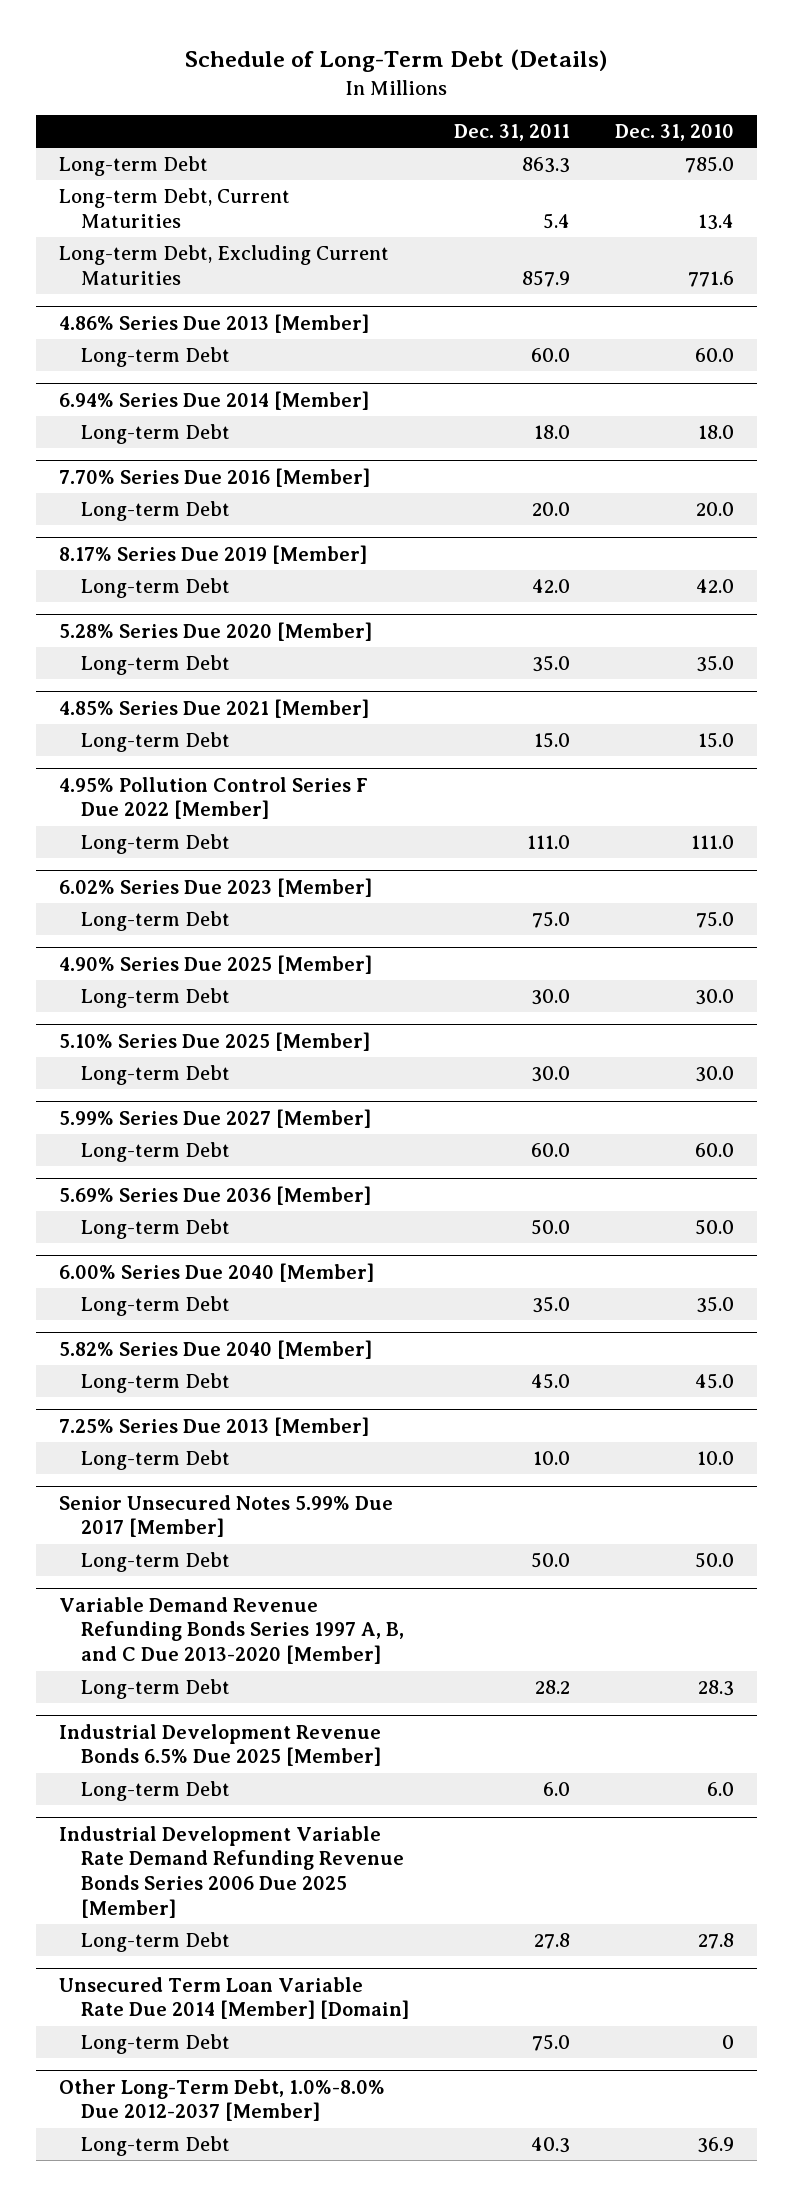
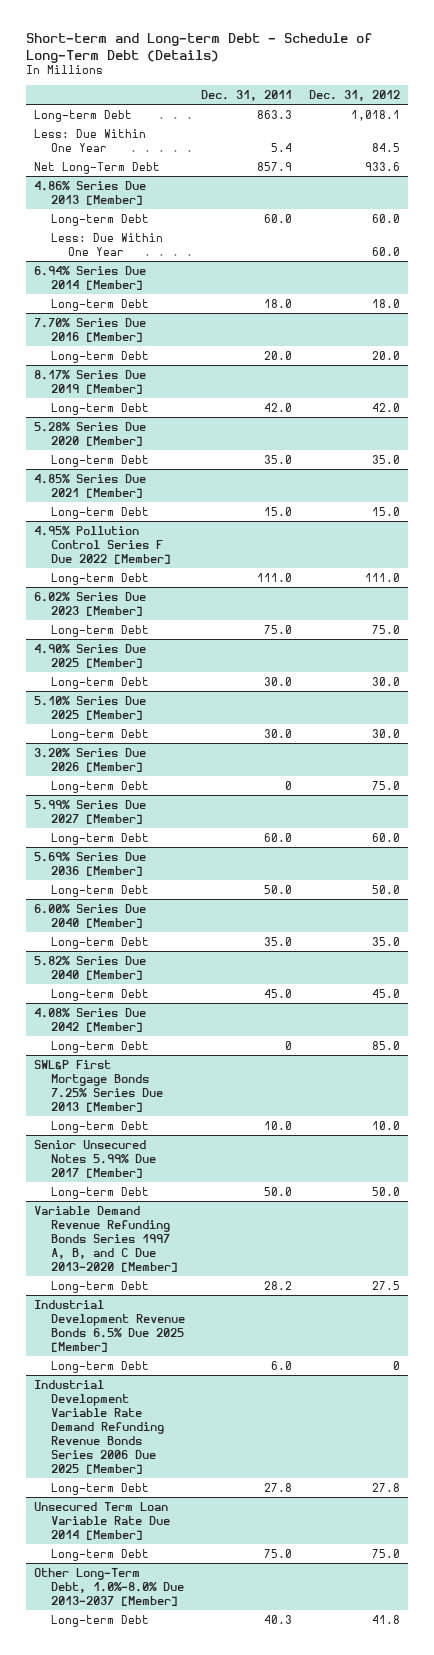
- Schedule of Long-Term Debt (Details)
+ Short-term and Long-term Debt - Schedule of Long-Term Debt (Details)
- | Dec. 31, 2011 | Dec. 31, 2010
+ | Dec. 31, 2011 | Dec. 31, 2012
- Long-term Debt, Current Maturities | 5.4 | 13.4
- Long-term Debt, Excluding Current Maturities | 857.9 | 771.6
+ Less: Due Within One Year | 5.4 | 84.5
+ Net Long-Term Debt | 857.9 | 933.6
@ 4.86% Series Due 2013 [Member]
+ Less: Due Within One Year | | 60.0
+ 3.20% Series Due 2026 [Member]
+ Long-term Debt | 0 | 75.0
- 7.25% Series Due 2013 [Member]
+ 4.08% Series Due 2042 [Member]
+ Long-term Debt | 0 | 85.0
+ SWL&P First Mortgage Bonds 7.25% Series Due 2013 [Member]
- Unsecured Term Loan Variable Rate Due 2014 [Member] [Domain]
+ Unsecured Term Loan Variable Rate Due 2014 [Member]
- Other Long-Term Debt, 1.0%-8.0% Due 2012-2037 [Member]
+ Other Long-Term Debt, 1.0%-8.0% Due 2013-2037 [Member]

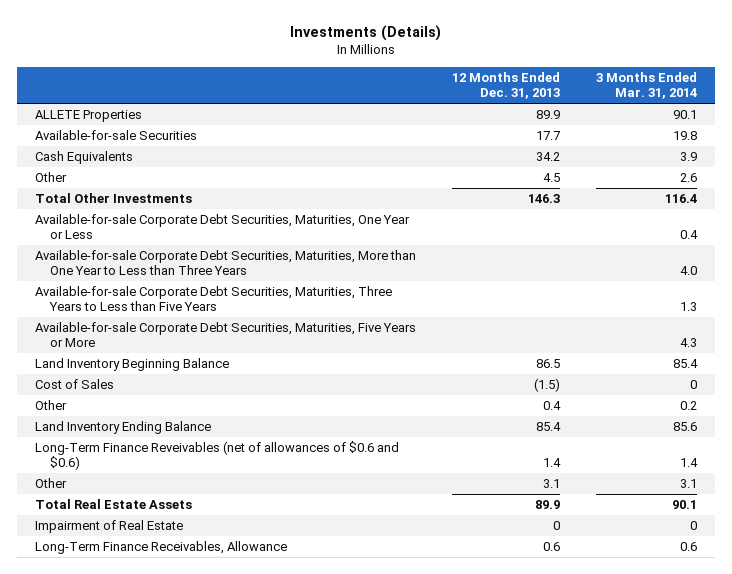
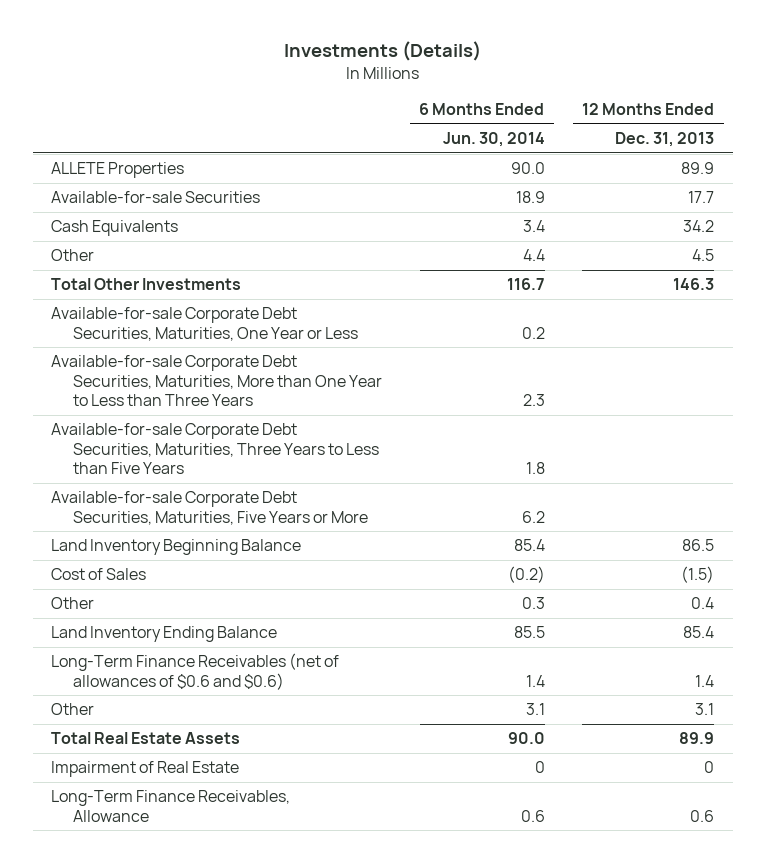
- | 12 Months Ended Dec. 31, 2013 | 3 Months Ended Mar. 31, 2014
+ | 6 Months Ended Jun. 30, 2014 | 12 Months Ended Dec. 31, 2013
- Long-Term Finance Reveivables (net of allowances of $0.6 and $0.6) | 1.4 | 1.4
+ Long-Term Finance Receivables (net of allowances of $0.6 and $0.6) | 1.4 | 1.4

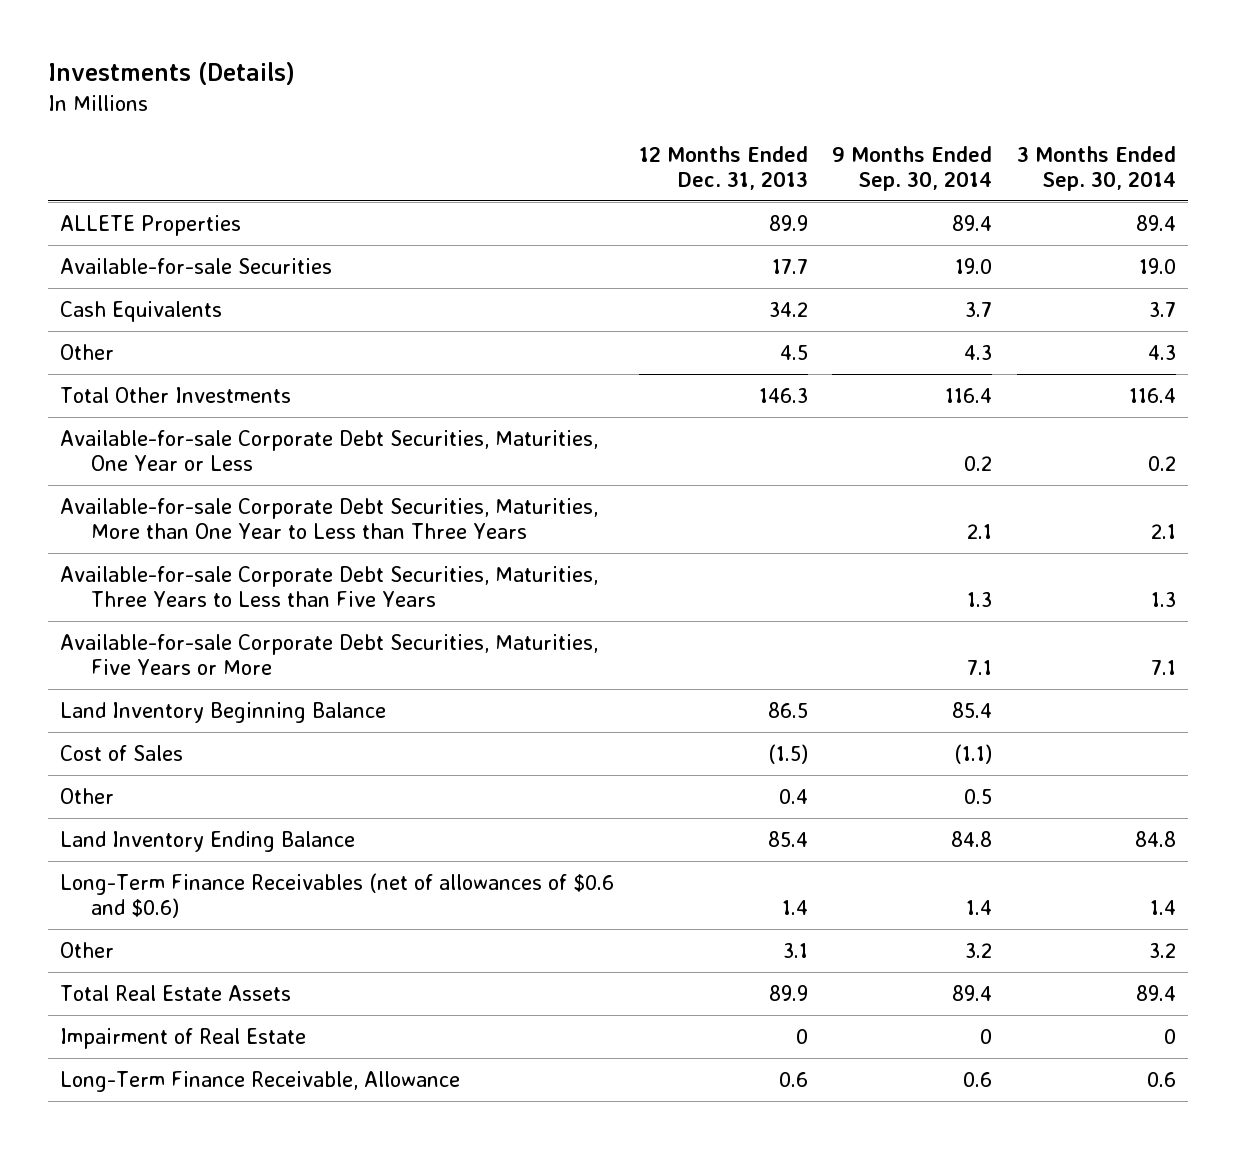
- | 6 Months Ended Jun. 30, 2014 | 12 Months Ended Dec. 31, 2013
+ | 12 Months Ended Dec. 31, 2013 | 9 Months Ended Sep. 30, 2014 | 3 Months Ended Sep. 30, 2014
- Long-Term Finance Receivables, Allowance | 0.6 | 0.6
+ Long-Term Finance Receivable, Allowance | 0.6 | 0.6 | 0.6

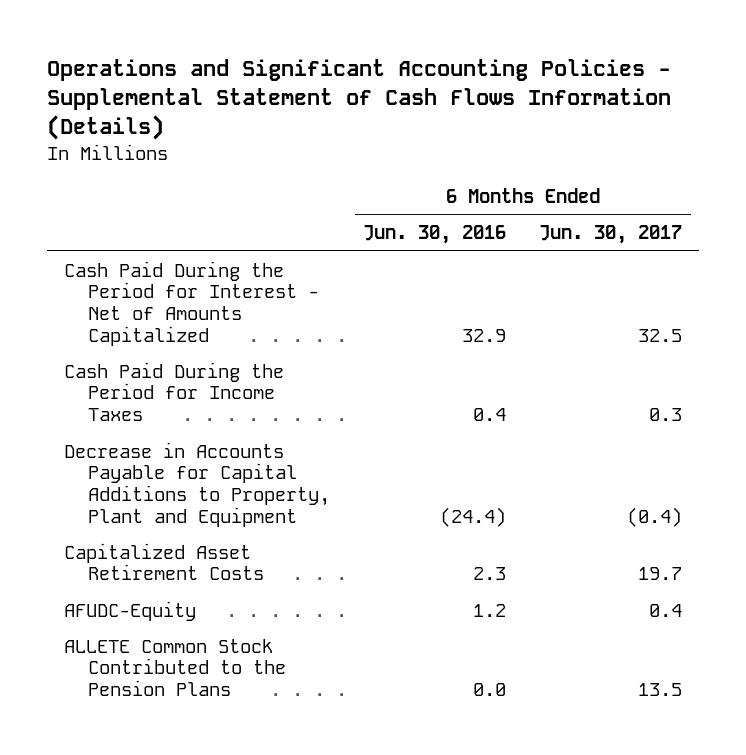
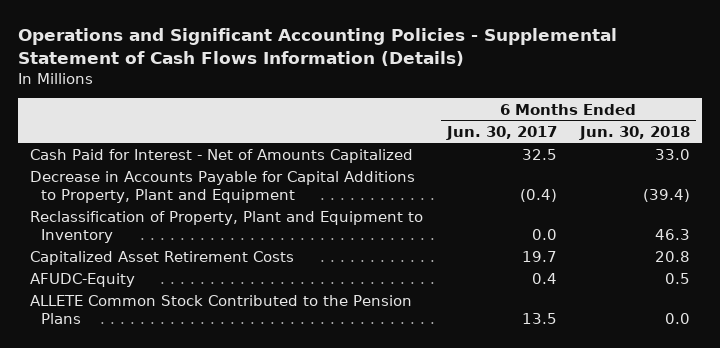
- | 6 Months Ended Jun. 30, 2016 | 6 Months Ended Jun. 30, 2017
+ | 6 Months Ended Jun. 30, 2017 | 6 Months Ended Jun. 30, 2018
- Cash Paid During the Period for Interest - Net of Amounts Capitalized | 32.9 | 32.5
- Cash Paid During the Period for Income Taxes | 0.4 | 0.3
+ Cash Paid for Interest - Net of Amounts Capitalized | 32.5 | 33.0
+ Reclassification of Property, Plant and Equipment to Inventory | 0.0 | 46.3

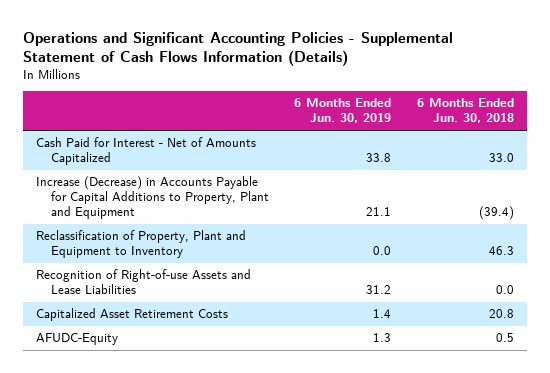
- | 6 Months Ended Jun. 30, 2017 | 6 Months Ended Jun. 30, 2018
+ | 6 Months Ended Jun. 30, 2019 | 6 Months Ended Jun. 30, 2018
- Decrease in Accounts Payable for Capital Additions to Property, Plant and Equipment | (0.4) | (39.4)
+ Increase (Decrease) in Accounts Payable for Capital Additions to Property, Plant and Equipment | 21.1 | (39.4)
+ Recognition of Right-of-use Assets and Lease Liabilities | 31.2 | 0.0
- ALLETE Common Stock Contributed to the Pension Plans | 13.5 | 0.0

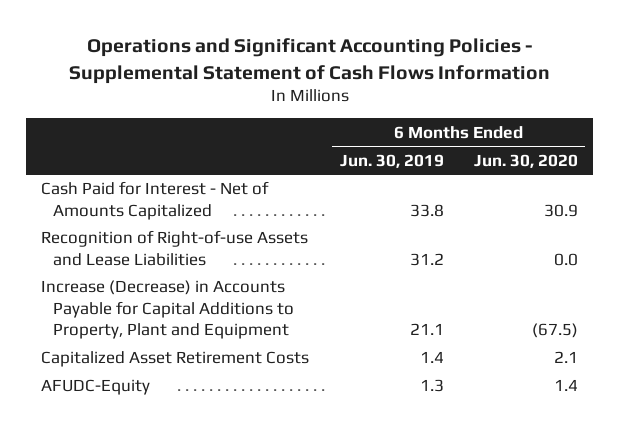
- Operations and Significant Accounting Policies - Supplemental Statement of Cash Flows Information (Details)
+ Operations and Significant Accounting Policies - Supplemental Statement of Cash Flows Information
- | 6 Months Ended Jun. 30, 2019 | 6 Months Ended Jun. 30, 2018
+ | 6 Months Ended Jun. 30, 2019 | 6 Months Ended Jun. 30, 2020
- Reclassification of Property, Plant and Equipment to Inventory | 0.0 | 46.3
moved down: Increase (Decrease) in Accounts Payable for Capital Additions to Property, Plant and Equipment | 21.1 | (67.5)

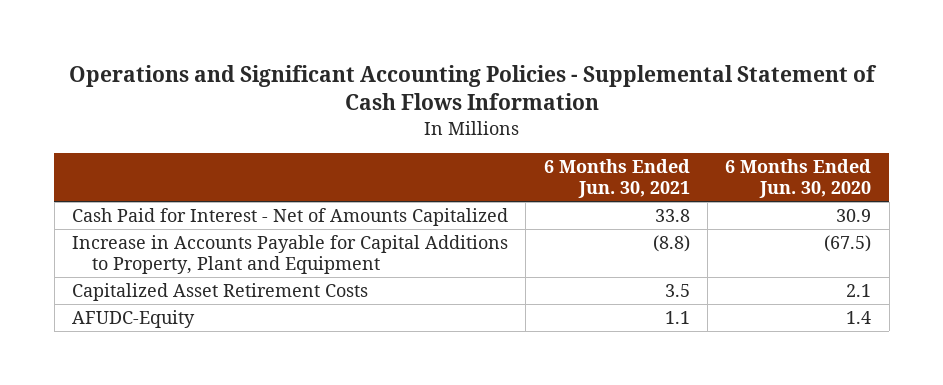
- | 6 Months Ended Jun. 30, 2019 | 6 Months Ended Jun. 30, 2020
+ | 6 Months Ended Jun. 30, 2021 | 6 Months Ended Jun. 30, 2020
- Recognition of Right-of-use Assets and Lease Liabilities | 31.2 | 0.0
- Increase (Decrease) in Accounts Payable for Capital Additions to Property, Plant and Equipment | 21.1 | (67.5)
+ Increase in Accounts Payable for Capital Additions to Property, Plant and Equipment | (8.8) | (67.5)

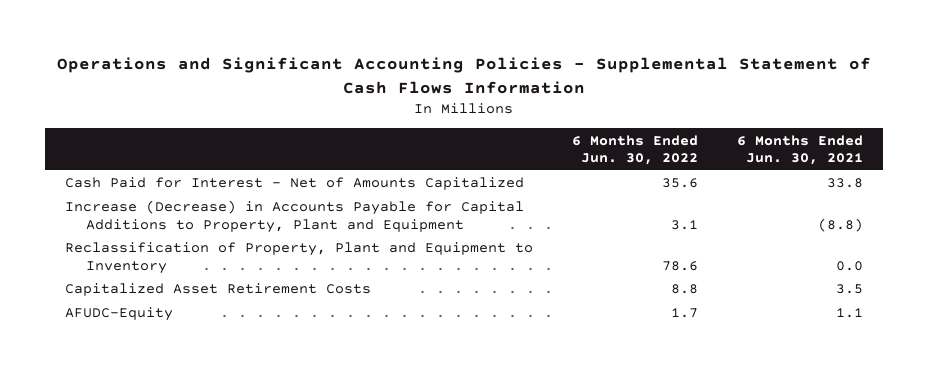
- | 6 Months Ended Jun. 30, 2021 | 6 Months Ended Jun. 30, 2020
+ | 6 Months Ended Jun. 30, 2022 | 6 Months Ended Jun. 30, 2021
- Increase in Accounts Payable for Capital Additions to Property, Plant and Equipment | (8.8) | (67.5)
+ Increase (Decrease) in Accounts Payable for Capital Additions to Property, Plant and Equipment | 3.1 | (8.8)
+ Reclassification of Property, Plant and Equipment to Inventory | 78.6 | 0.0

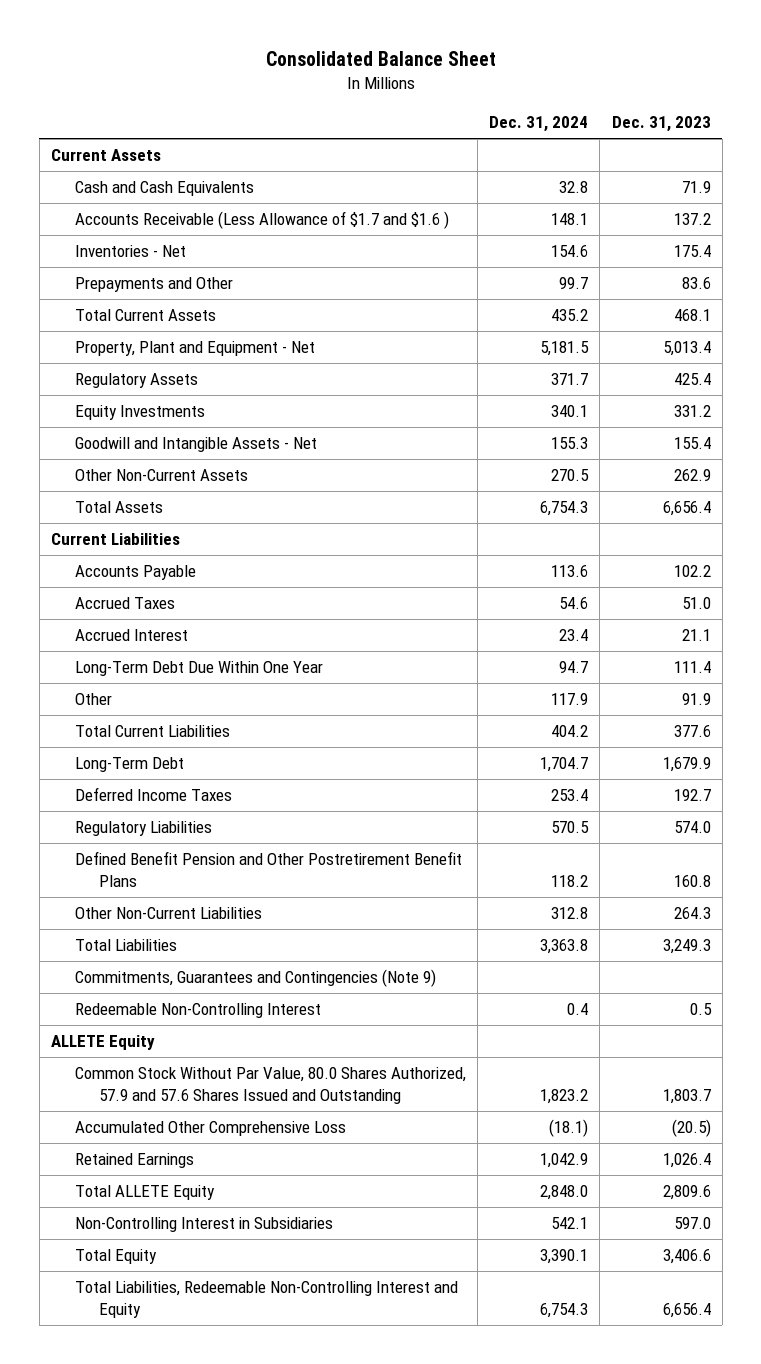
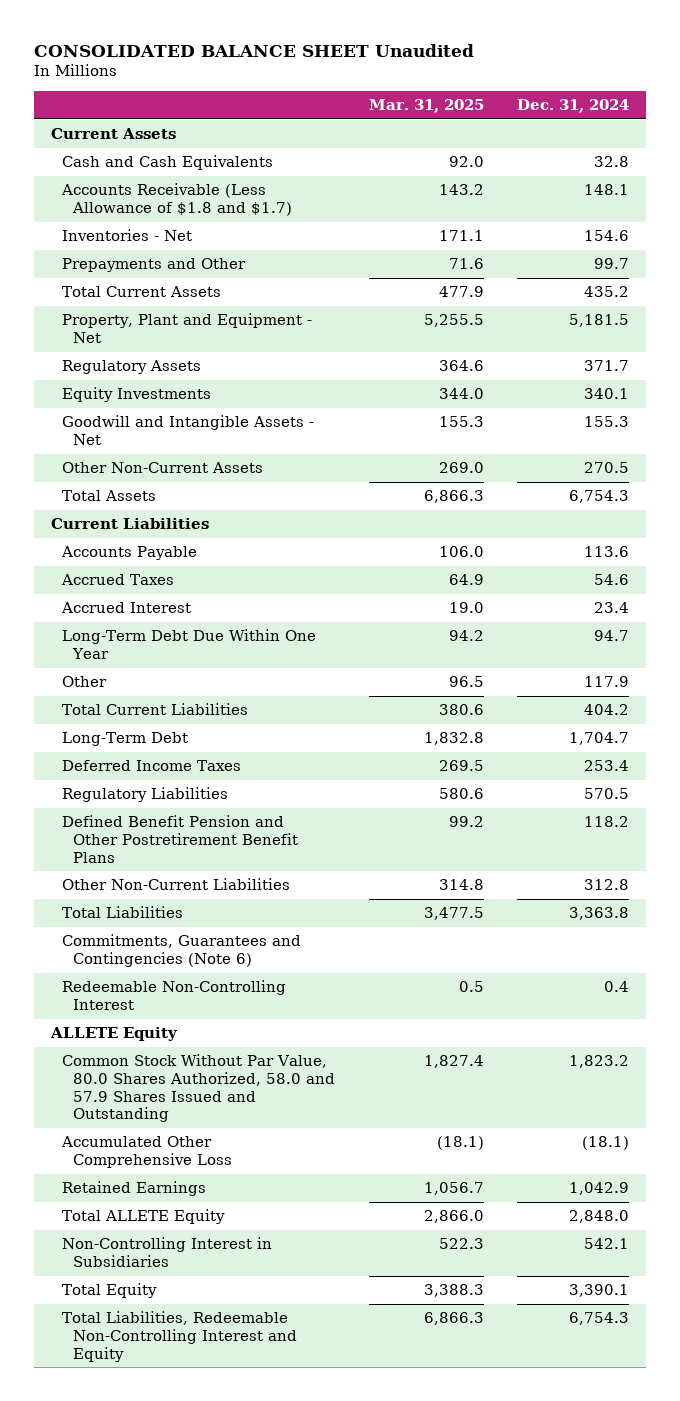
- Consolidated Balance Sheet
+ CONSOLIDATED BALANCE SHEET Unaudited
- | Dec. 31, 2024 | Dec. 31, 2023
+ | Mar. 31, 2025 | Dec. 31, 2024
- Accounts Receivable (Less Allowance of $1.7 and $1.6 ) | 148.1 | 137.2
+ Accounts Receivable (Less Allowance of $1.8 and $1.7) | 143.2 | 148.1
- Commitments, Guarantees and Contingencies (Note 9)
+ Commitments, Guarantees and Contingencies (Note 6)
- Common Stock Without Par Value, 80.0 Shares Authorized, 57.9 and 57.6 Shares Issued and Outstanding | 1,823.2 | 1,803.7
+ Common Stock Without Par Value, 80.0 Shares Authorized, 58.0 and 57.9 Shares Issued and Outstanding | 1,827.4 | 1,823.2

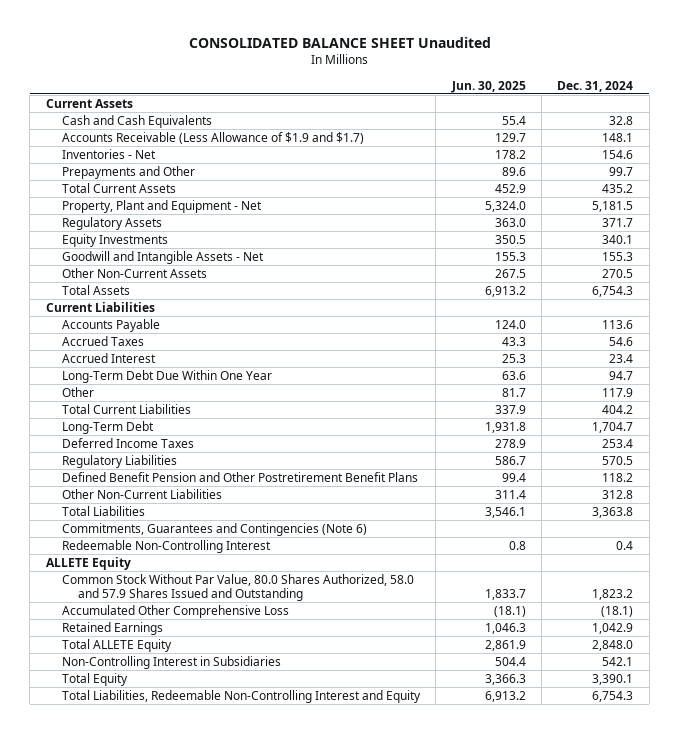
- | Mar. 31, 2025 | Dec. 31, 2024
+ | Jun. 30, 2025 | Dec. 31, 2024
- Accounts Receivable (Less Allowance of $1.8 and $1.7) | 143.2 | 148.1
+ Accounts Receivable (Less Allowance of $1.9 and $1.7) | 129.7 | 148.1

